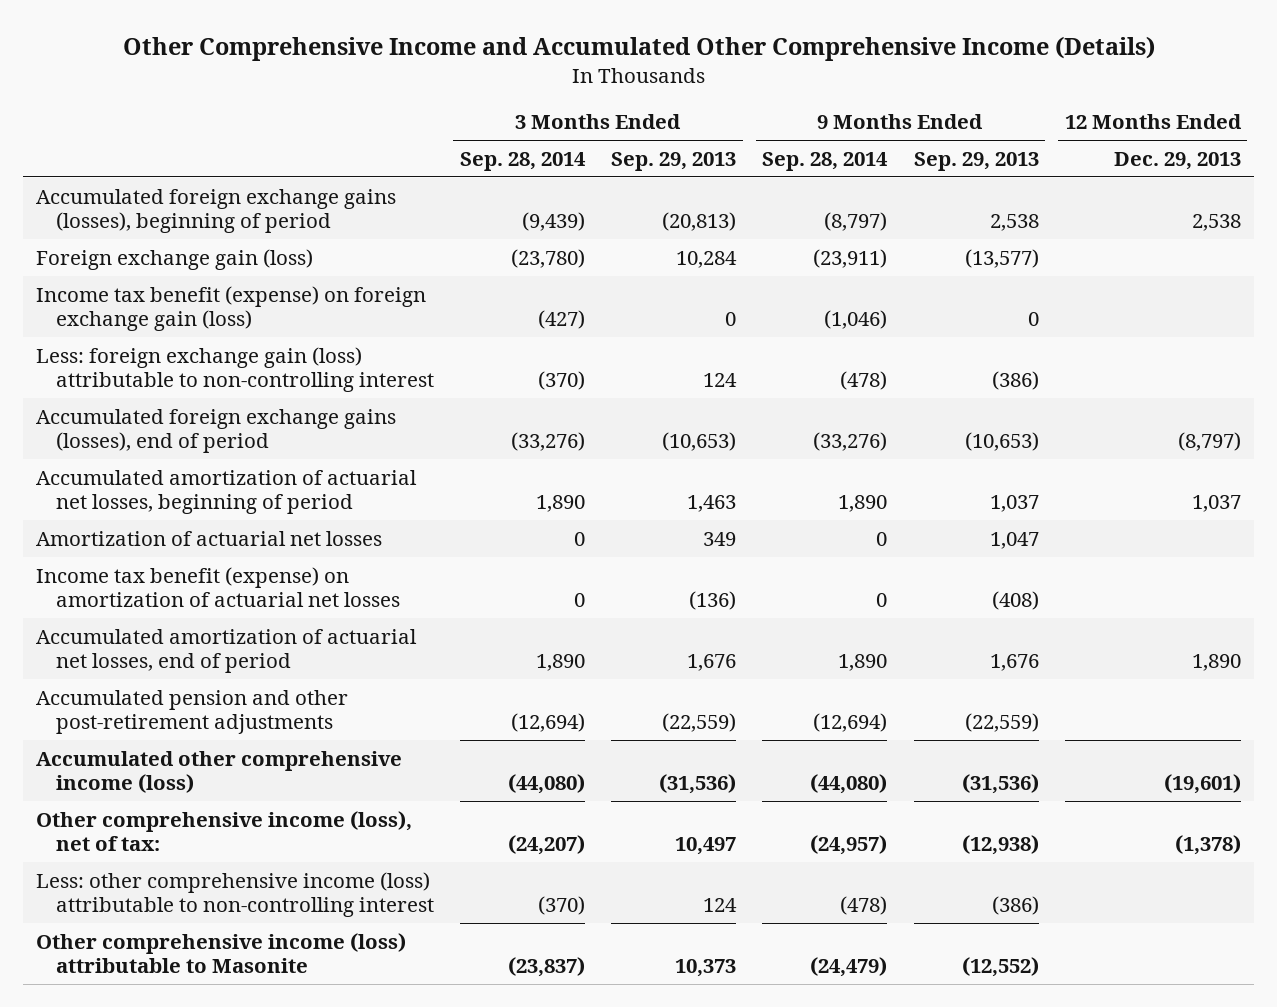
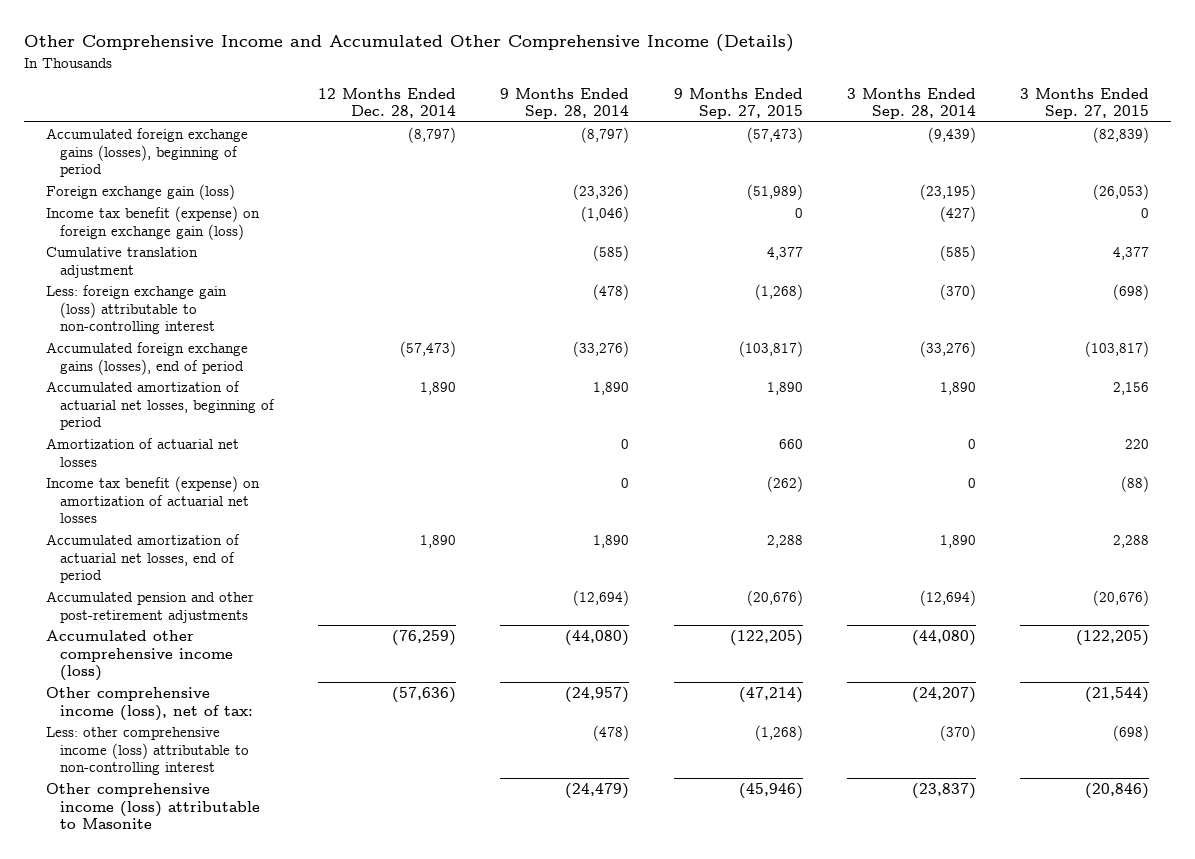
- | 3 Months Ended Sep. 28, 2014 | 3 Months Ended Sep. 29, 2013 | 9 Months Ended Sep. 28, 2014 | 9 Months Ended Sep. 29, 2013 | 12 Months Ended Dec. 29, 2013
+ | 12 Months Ended Dec. 28, 2014 | 9 Months Ended Sep. 28, 2014 | 9 Months Ended Sep. 27, 2015 | 3 Months Ended Sep. 28, 2014 | 3 Months Ended Sep. 27, 2015
- Foreign exchange gain (loss) | (23,780) | 10,284 | (23,911) | (13,577) |
+ Foreign exchange gain (loss) | | (23,326) | (51,989) | (23,195) | (26,053)
+ Cumulative translation adjustment | | (585) | 4,377 | (585) | 4,377

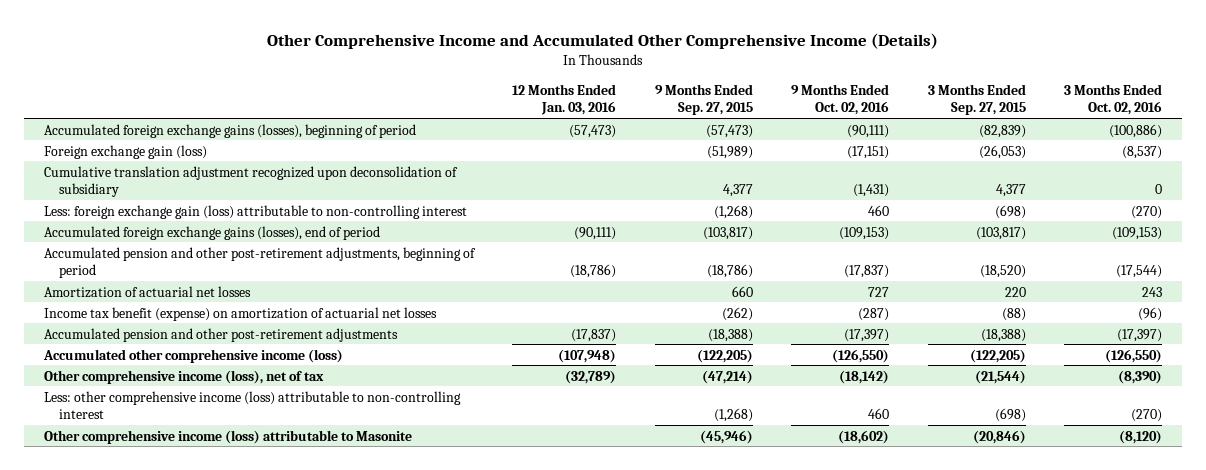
- | 12 Months Ended Dec. 28, 2014 | 9 Months Ended Sep. 28, 2014 | 9 Months Ended Sep. 27, 2015 | 3 Months Ended Sep. 28, 2014 | 3 Months Ended Sep. 27, 2015
+ | 12 Months Ended Jan. 03, 2016 | 9 Months Ended Sep. 27, 2015 | 9 Months Ended Oct. 02, 2016 | 3 Months Ended Sep. 27, 2015 | 3 Months Ended Oct. 02, 2016
- Income tax benefit (expense) on foreign exchange gain (loss) | | (1,046) | 0 | (427) | 0
- Cumulative translation adjustment | | (585) | 4,377 | (585) | 4,377
+ Cumulative translation adjustment recognized upon deconsolidation of subsidiary | | 4,377 | (1,431) | 4,377 | 0
- Accumulated amortization of actuarial net losses, beginning of period | 1,890 | 1,890 | 1,890 | 1,890 | 2,156
+ Accumulated pension and other post-retirement adjustments, beginning of period | (18,786) | (18,786) | (17,837) | (18,520) | (17,544)
- Accumulated amortization of actuarial net losses, end of period | 1,890 | 1,890 | 2,288 | 1,890 | 2,288
- Accumulated pension and other post-retirement adjustments | | (12,694) | (20,676) | (12,694) | (20,676)
+ Accumulated pension and other post-retirement adjustments | (17,837) | (18,388) | (17,397) | (18,388) | (17,397)
- Other comprehensive income (loss), net of tax: | (57,636) | (24,957) | (47,214) | (24,207) | (21,544)
+ Other comprehensive income (loss), net of tax | (32,789) | (47,214) | (18,142) | (21,544) | (8,390)

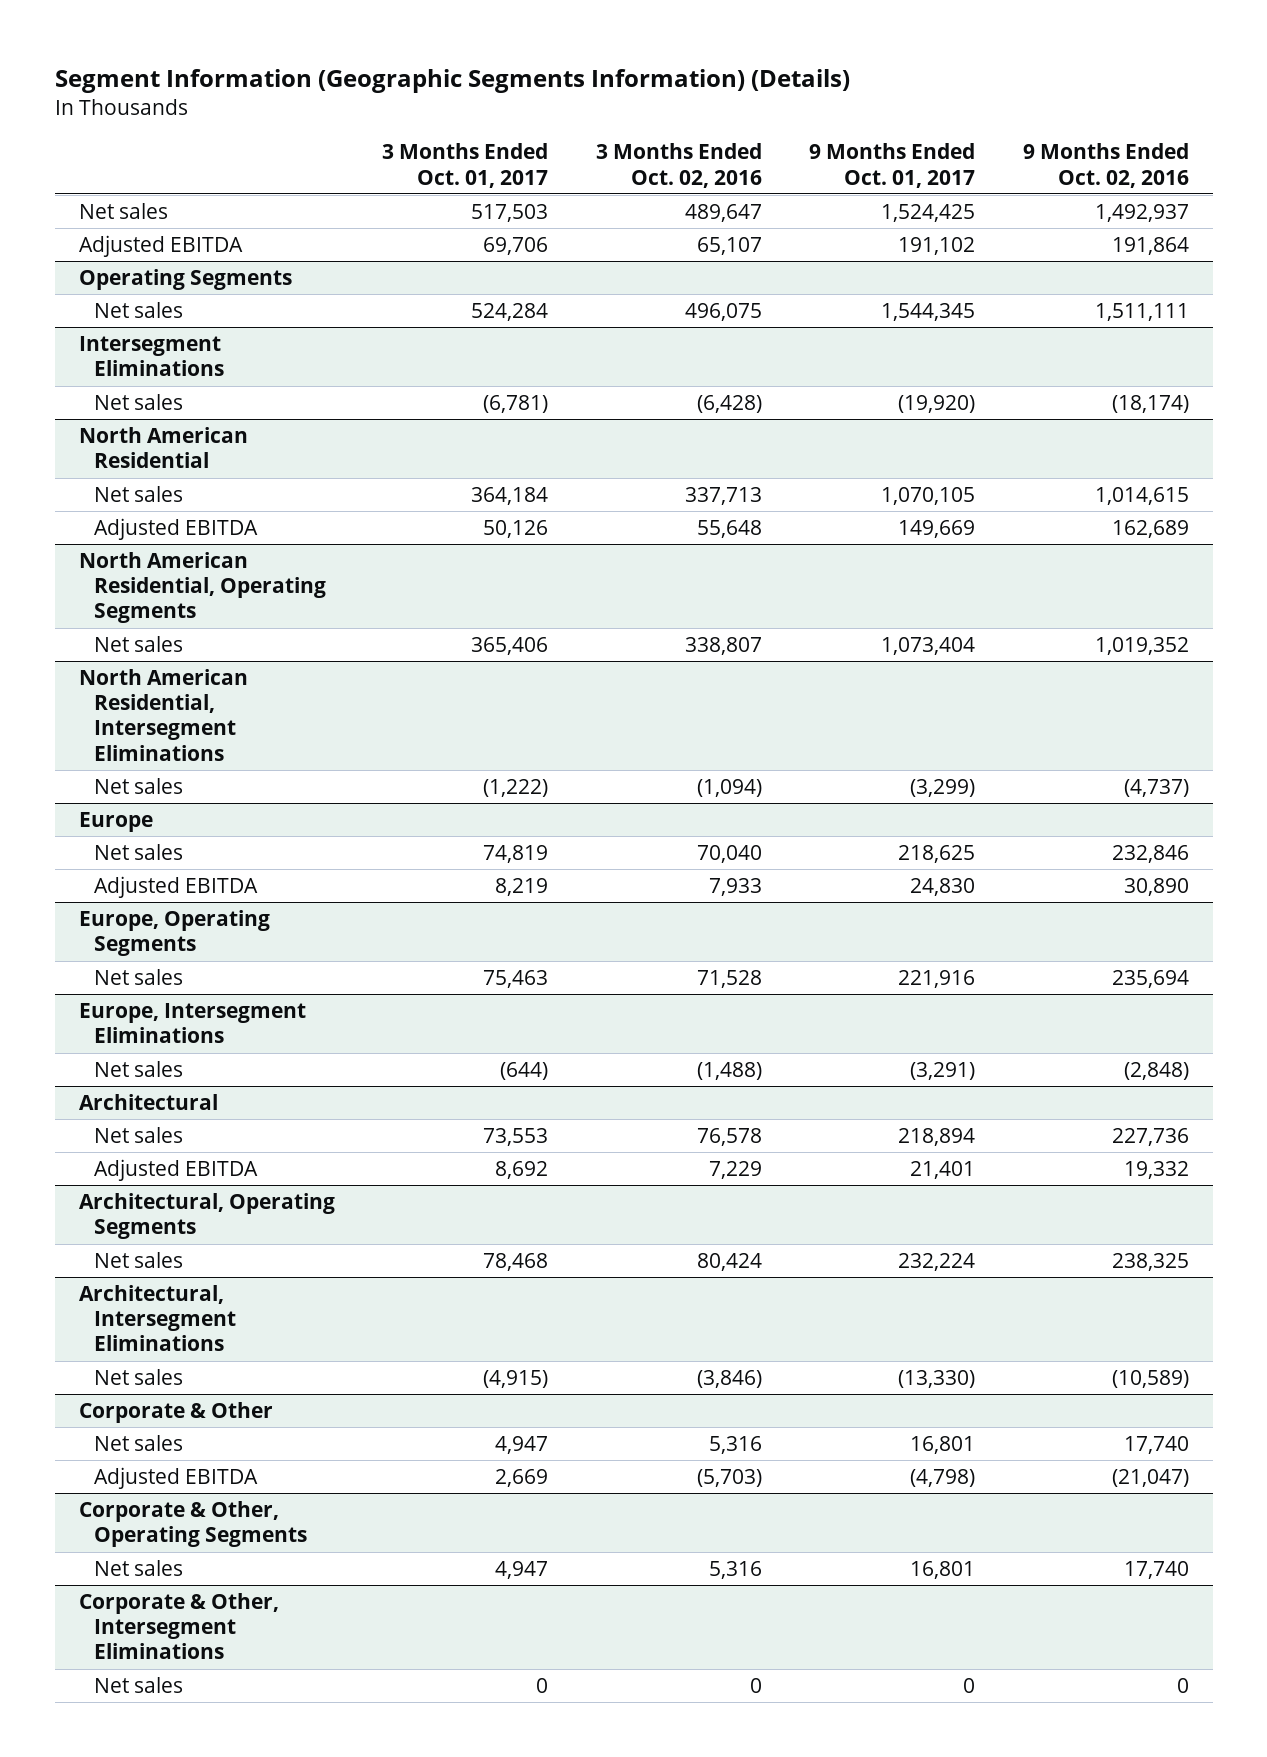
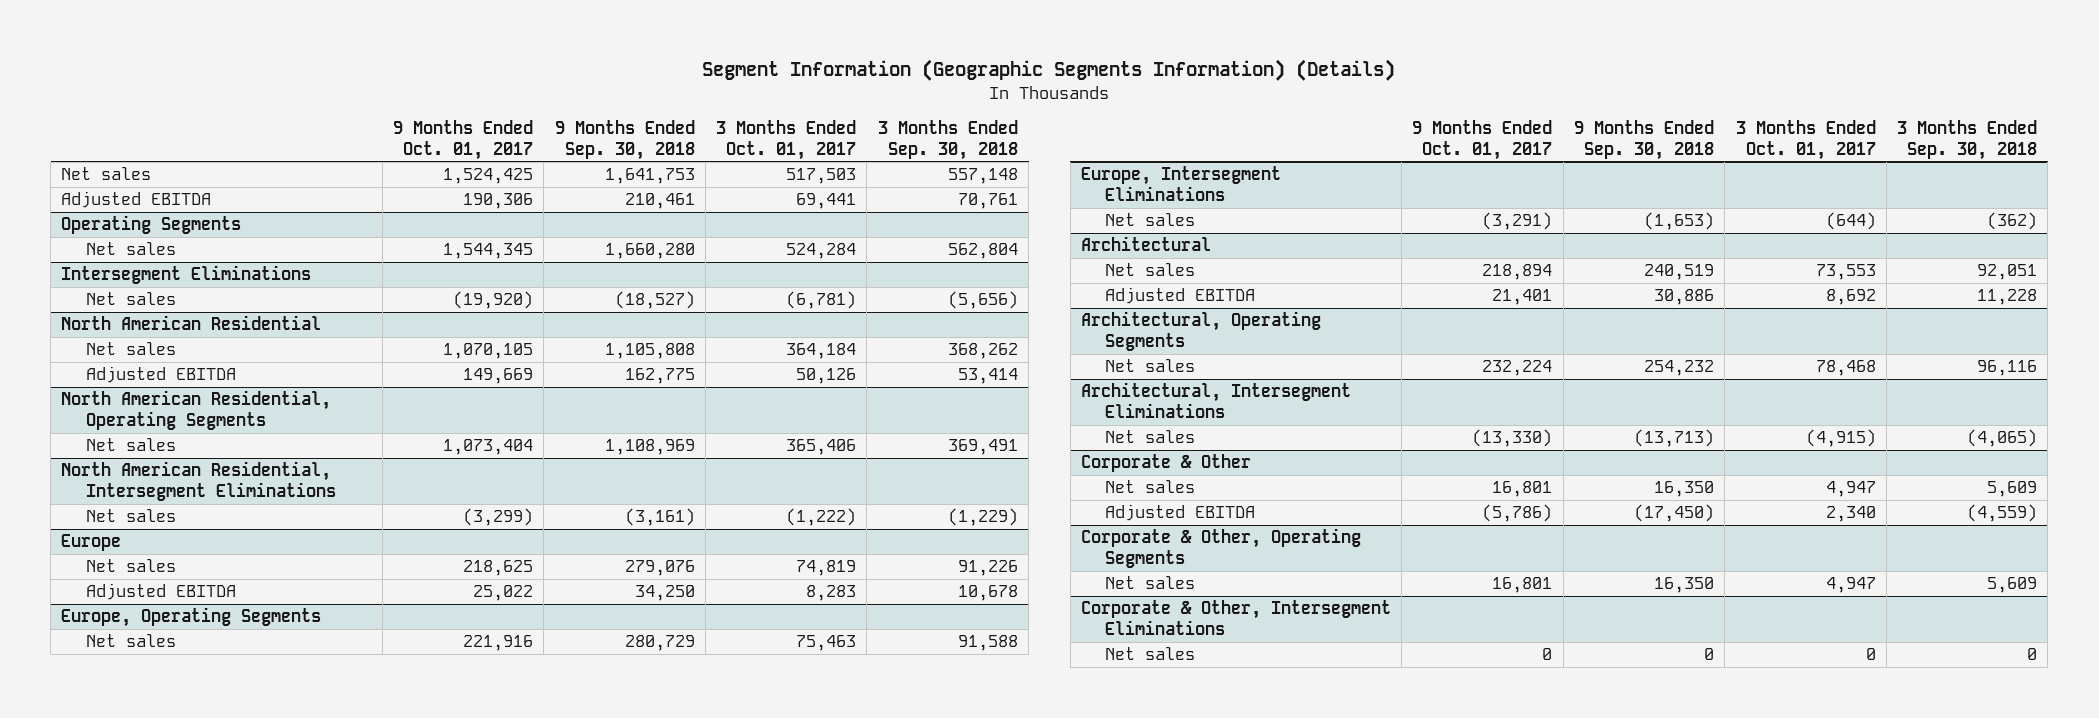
- | 3 Months Ended Oct. 01, 2017 | 3 Months Ended Oct. 02, 2016 | 9 Months Ended Oct. 01, 2017 | 9 Months Ended Oct. 02, 2016
+ | 9 Months Ended Oct. 01, 2017 | 9 Months Ended Sep. 30, 2018 | 3 Months Ended Oct. 01, 2017 | 3 Months Ended Sep. 30, 2018
- Adjusted EBITDA | 69,706 | 65,107 | 191,102 | 191,864
+ Adjusted EBITDA | 190,306 | 210,461 | 69,441 | 70,761
@ Europe
- Adjusted EBITDA | 8,219 | 7,933 | 24,830 | 30,890
+ Adjusted EBITDA | 25,022 | 34,250 | 8,283 | 10,678
@ Corporate & Other
- Adjusted EBITDA | 2,669 | (5,703) | (4,798) | (21,047)
+ Adjusted EBITDA | (5,786) | (17,450) | 2,340 | (4,559)

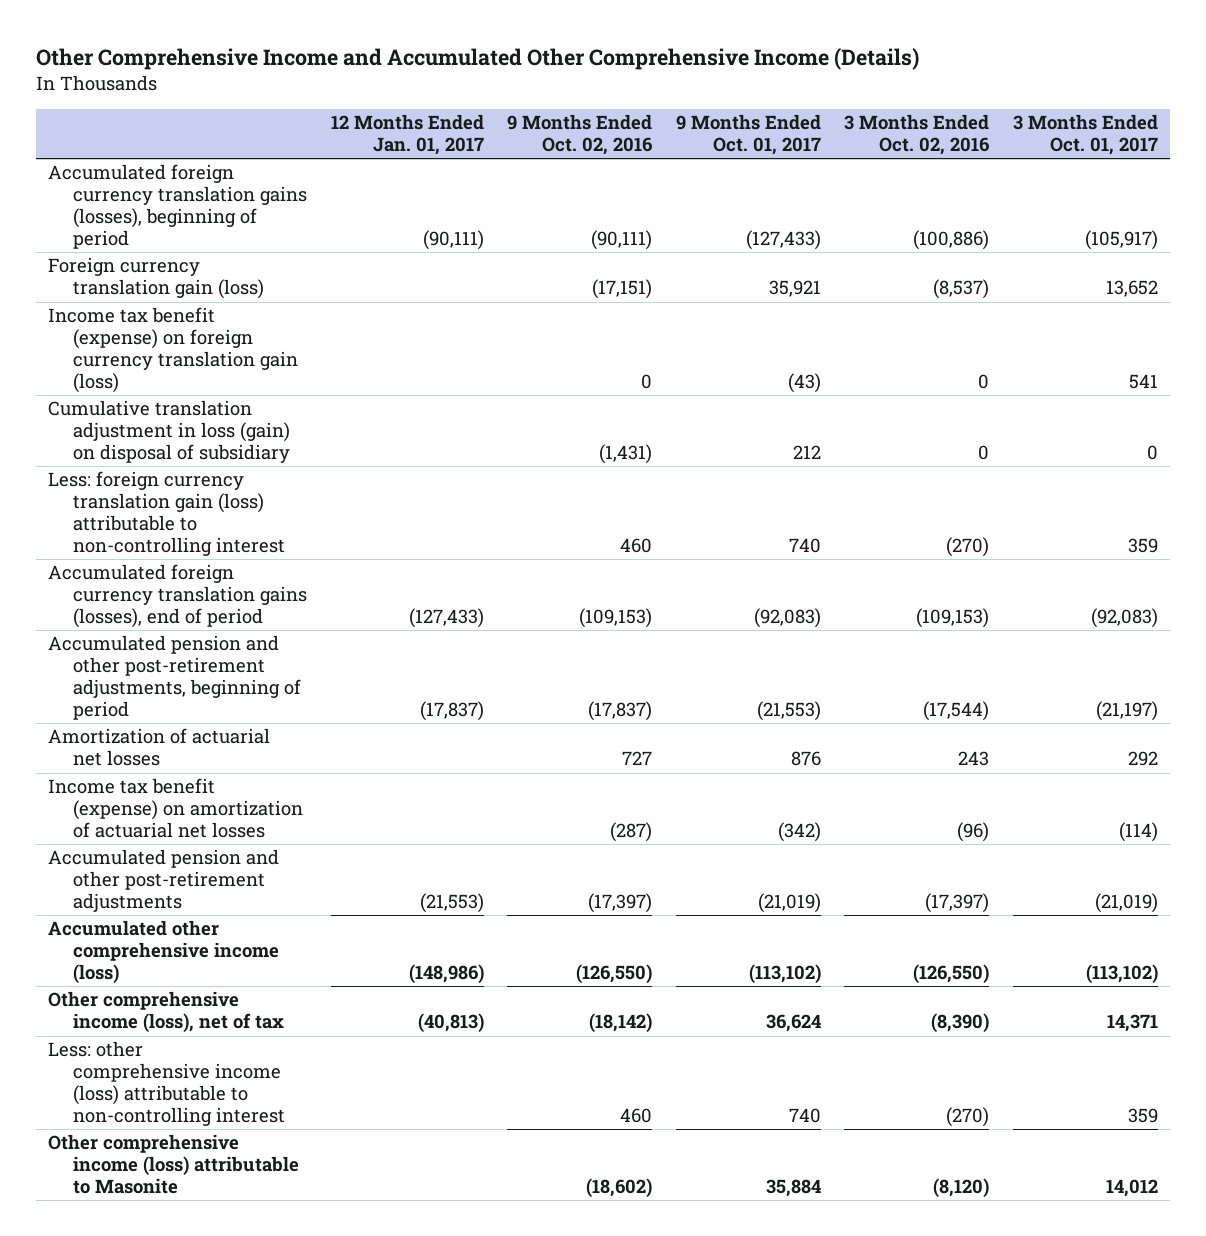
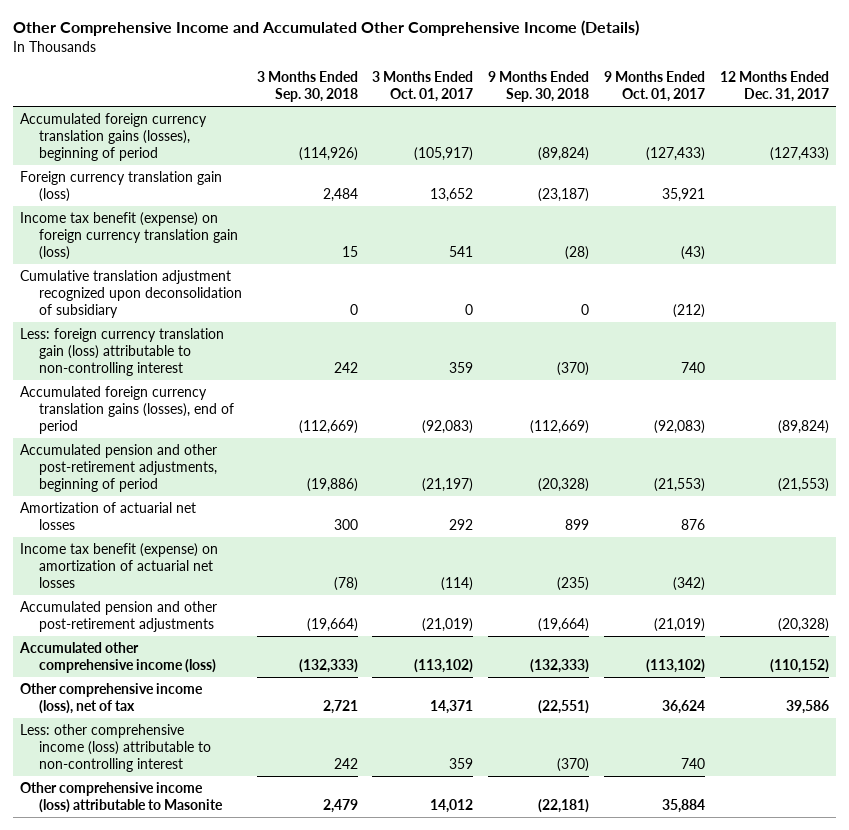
- | 12 Months Ended Jan. 01, 2017 | 9 Months Ended Oct. 02, 2016 | 9 Months Ended Oct. 01, 2017 | 3 Months Ended Oct. 02, 2016 | 3 Months Ended Oct. 01, 2017
+ | 3 Months Ended Sep. 30, 2018 | 3 Months Ended Oct. 01, 2017 | 9 Months Ended Sep. 30, 2018 | 9 Months Ended Oct. 01, 2017 | 12 Months Ended Dec. 31, 2017
- Cumulative translation adjustment in loss (gain) on disposal of subsidiary | | (1,431) | 212 | 0 | 0
+ Cumulative translation adjustment recognized upon deconsolidation of subsidiary | 0 | 0 | 0 | (212) |

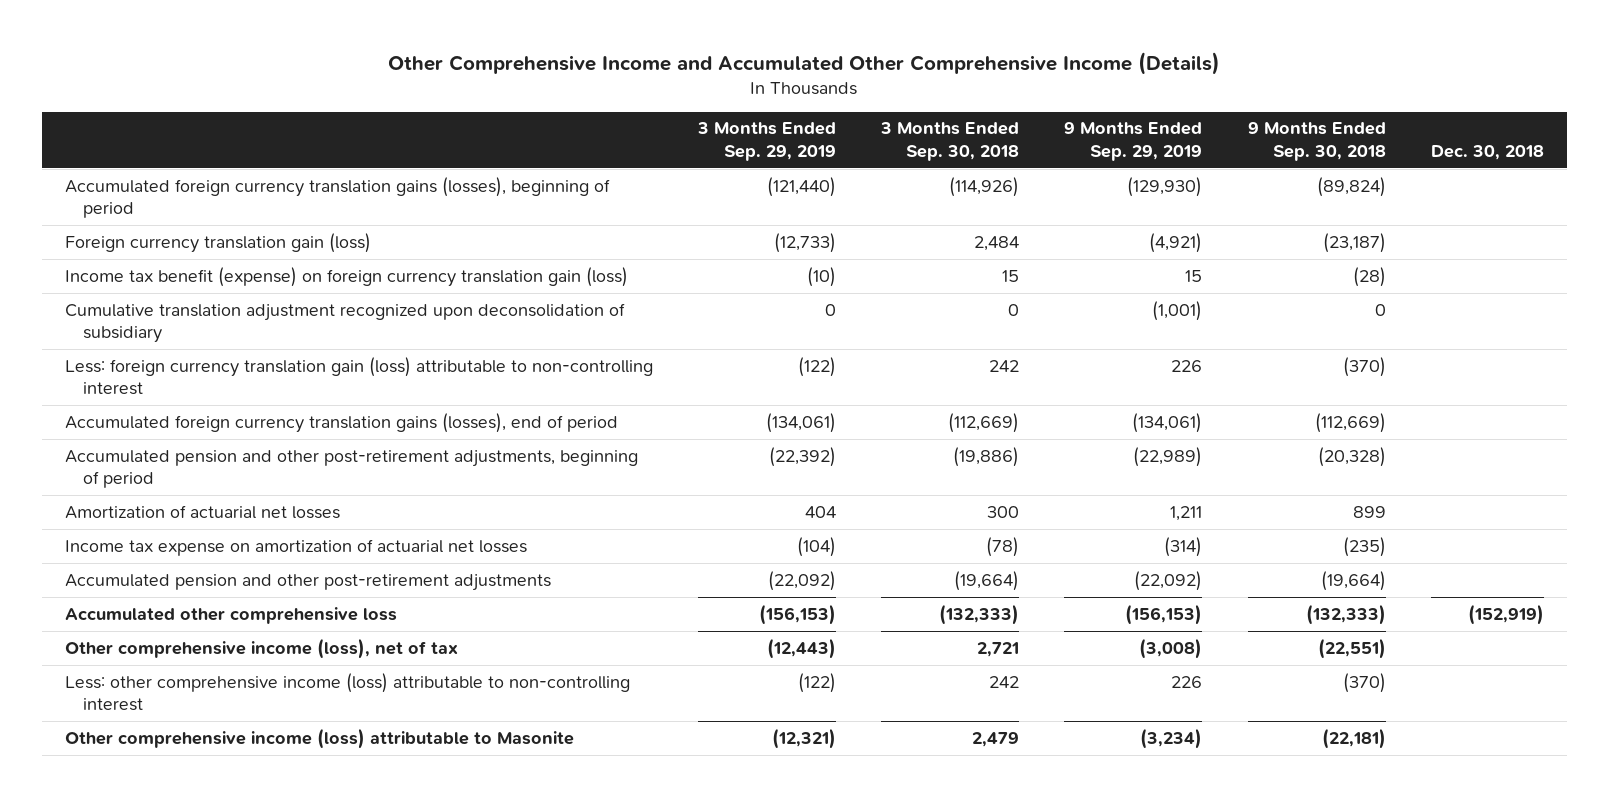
- | 3 Months Ended Sep. 30, 2018 | 3 Months Ended Oct. 01, 2017 | 9 Months Ended Sep. 30, 2018 | 9 Months Ended Oct. 01, 2017 | 12 Months Ended Dec. 31, 2017
+ | 3 Months Ended Sep. 29, 2019 | 3 Months Ended Sep. 30, 2018 | 9 Months Ended Sep. 29, 2019 | 9 Months Ended Sep. 30, 2018 | Dec. 30, 2018
- Income tax benefit (expense) on amortization of actuarial net losses | (78) | (114) | (235) | (342) |
+ Income tax expense on amortization of actuarial net losses | (104) | (78) | (314) | (235) |
- Accumulated other comprehensive income (loss) | (132,333) | (113,102) | (132,333) | (113,102) | (110,152)
+ Accumulated other comprehensive loss | (156,153) | (132,333) | (156,153) | (132,333) | (152,919)

